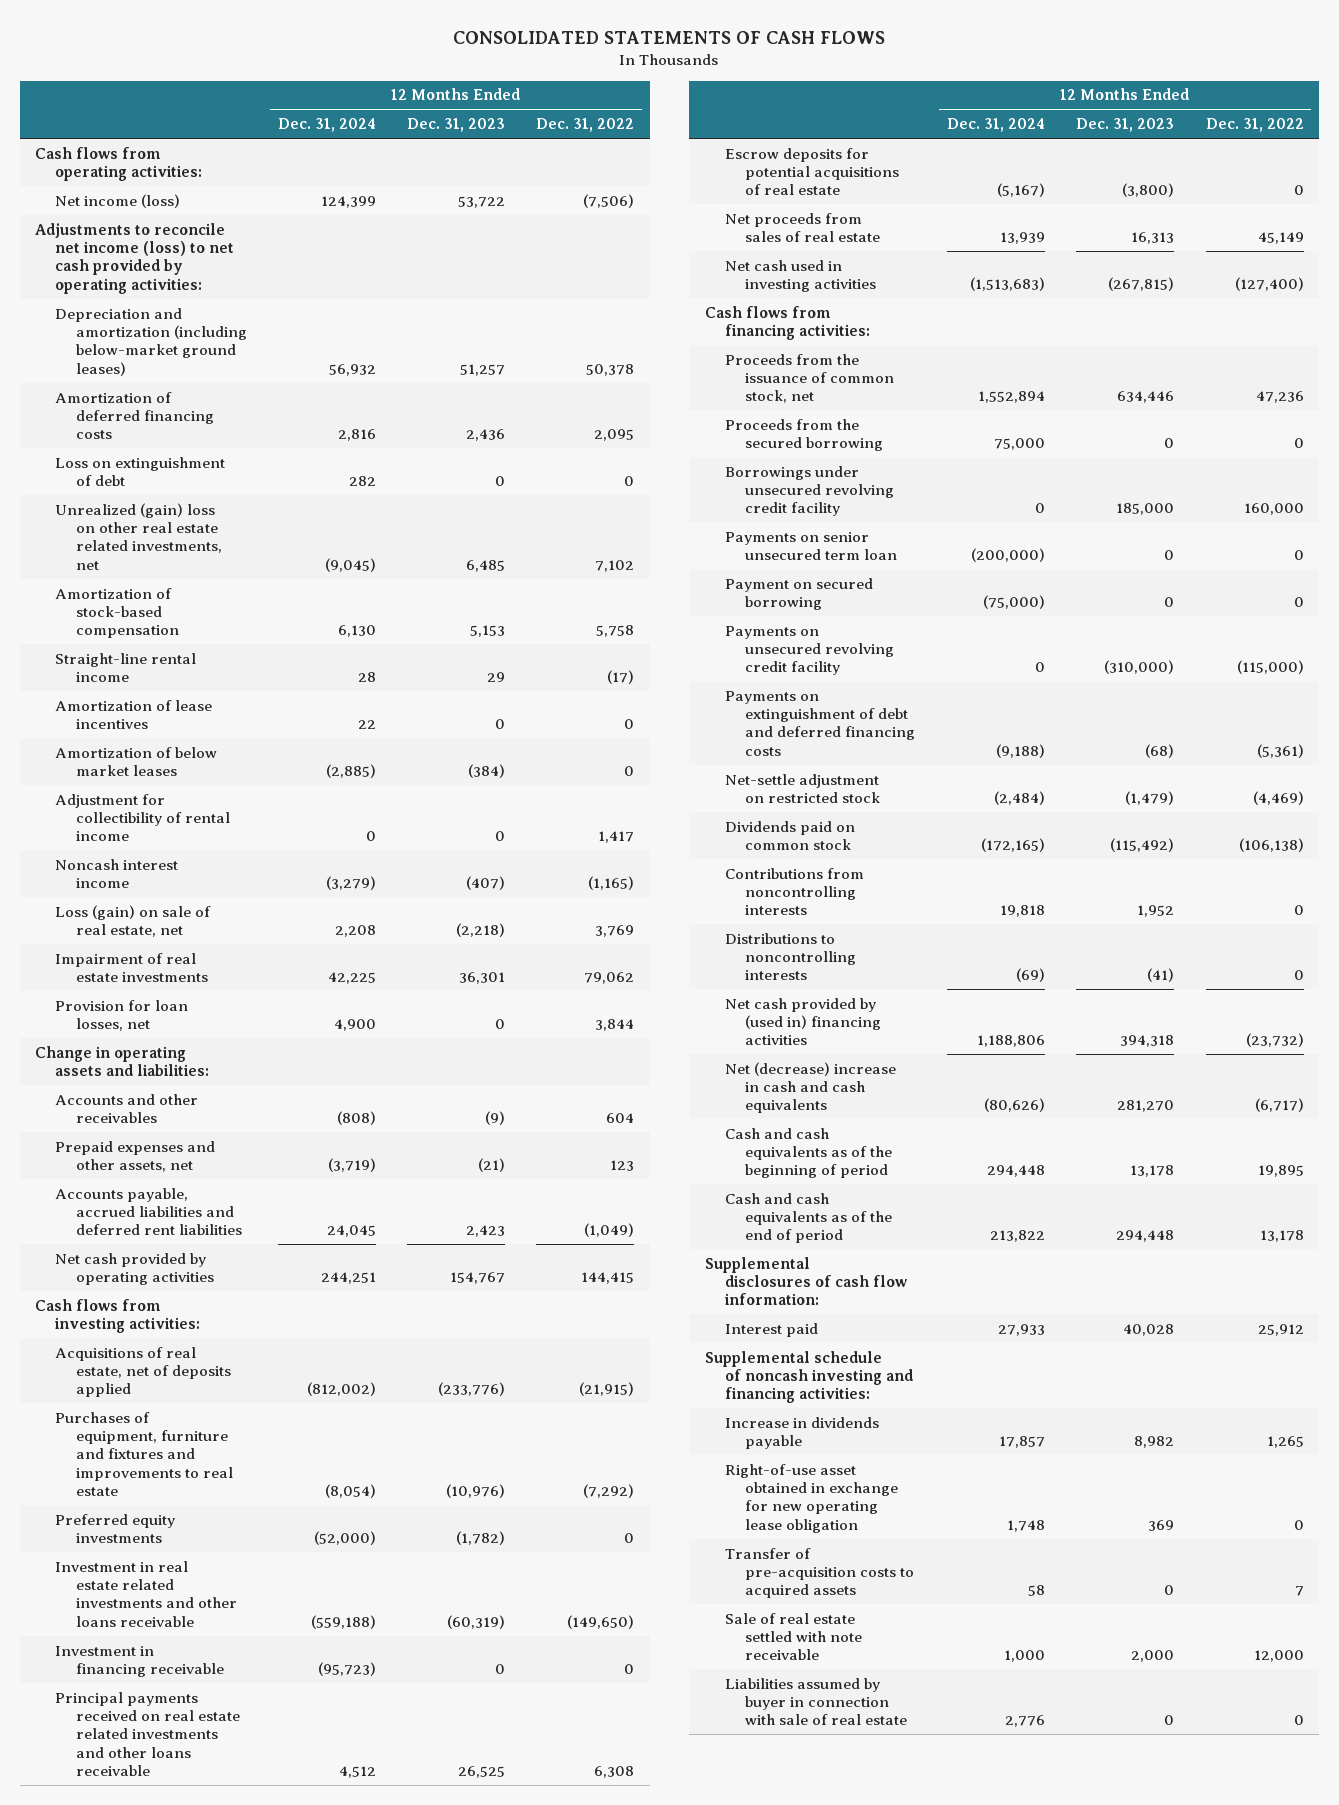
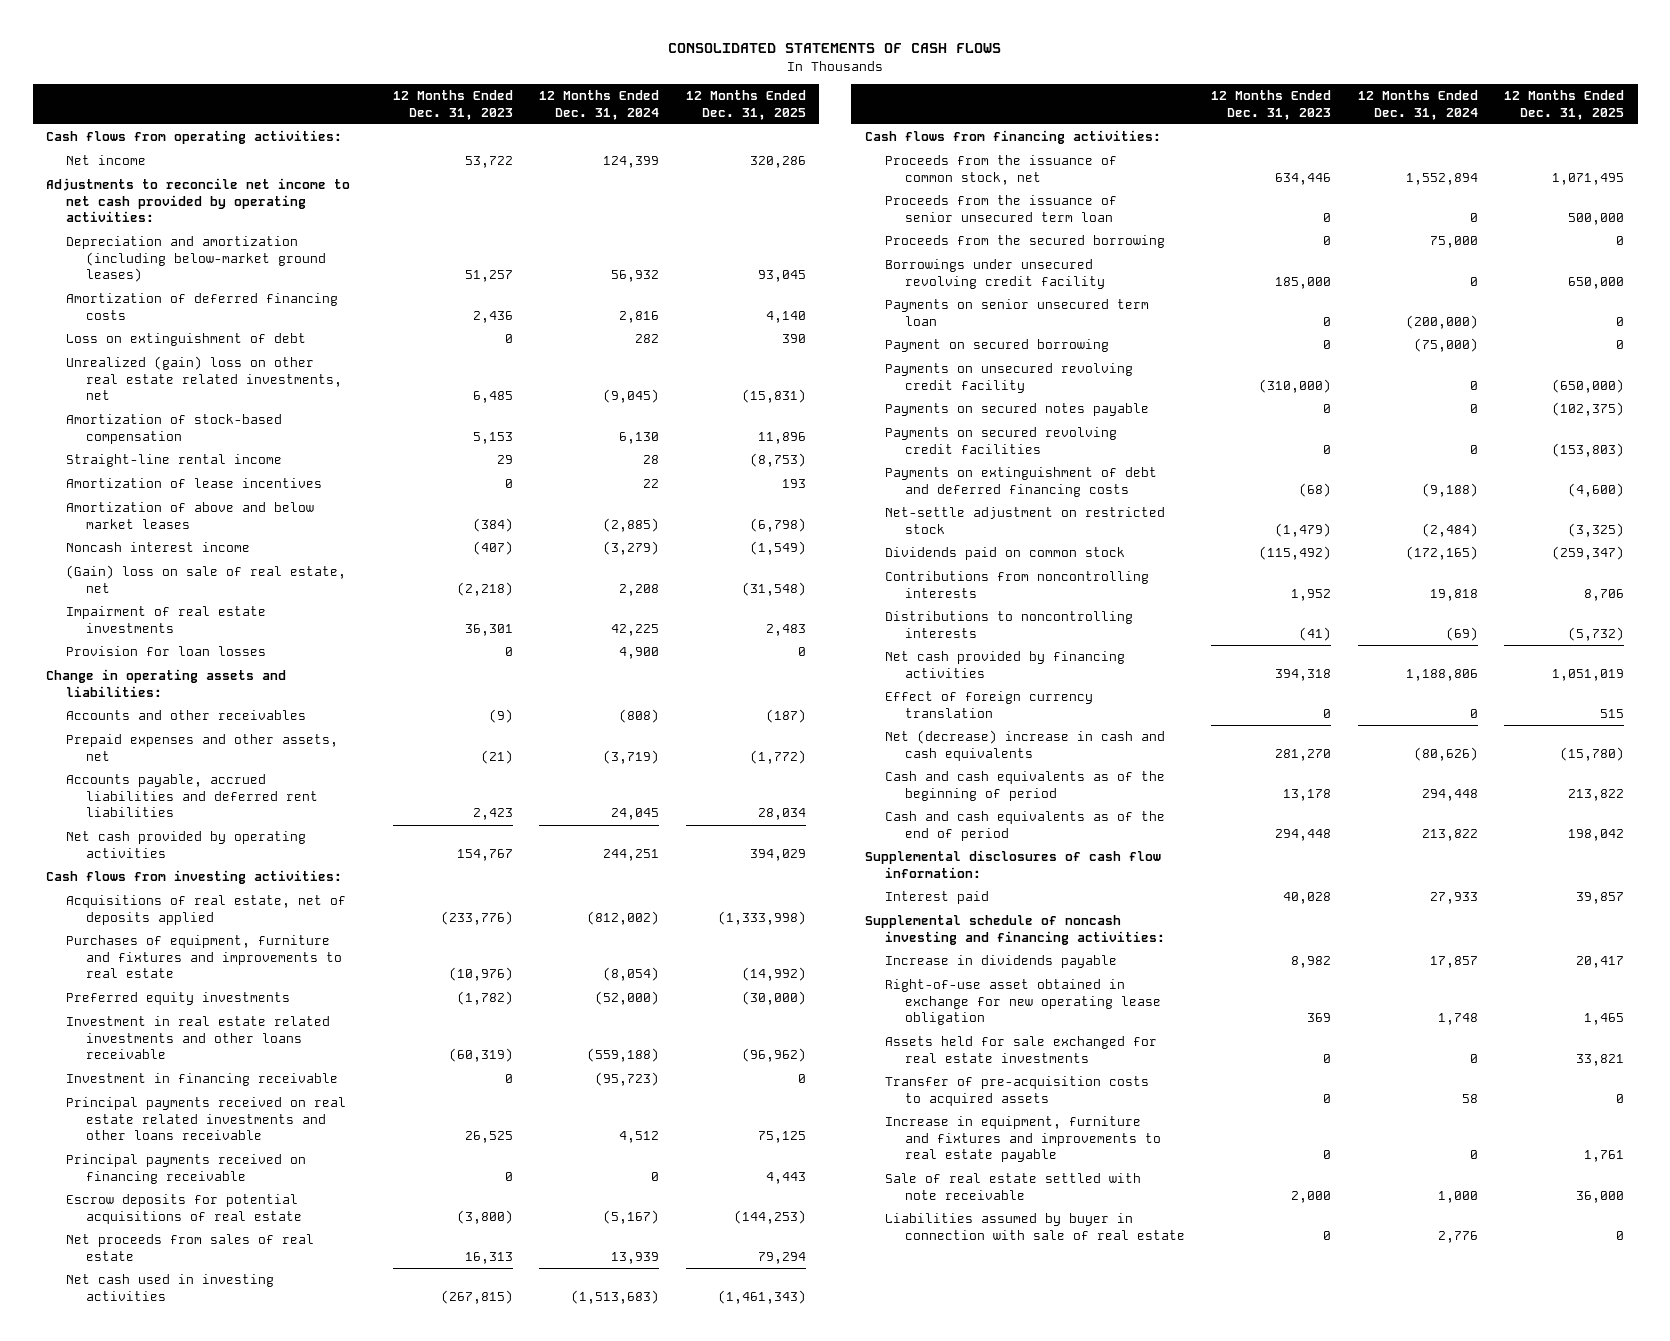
- | 12 Months Ended Dec. 31, 2024 | 12 Months Ended Dec. 31, 2023 | 12 Months Ended Dec. 31, 2022
+ | 12 Months Ended Dec. 31, 2023 | 12 Months Ended Dec. 31, 2024 | 12 Months Ended Dec. 31, 2025
- Net income (loss) | 124,399 | 53,722 | (7,506)
- Adjustments to reconcile net income (loss) to net cash provided by operating activities:
+ Net income | 53,722 | 124,399 | 320,286
+ Adjustments to reconcile net income to net cash provided by operating activities:
- Amortization of below market leases | (2,885) | (384) | 0
- Adjustment for collectibility of rental income | 0 | 0 | 1,417
+ Amortization of above and below market leases | (384) | (2,885) | (6,798)
- Loss (gain) on sale of real estate, net | 2,208 | (2,218) | 3,769
+ (Gain) loss on sale of real estate, net | (2,218) | 2,208 | (31,548)
- Provision for loan losses, net | 4,900 | 0 | 3,844
+ Provision for loan losses | 0 | 4,900 | 0
+ Principal payments received on financing receivable | 0 | 0 | 4,443
+ Proceeds from the issuance of senior unsecured term loan | 0 | 0 | 500,000
+ Payments on secured notes payable | 0 | 0 | (102,375)
+ Payments on secured revolving credit facilities | 0 | 0 | (153,803)
- Net cash provided by (used in) financing activities | 1,188,806 | 394,318 | (23,732)
+ Net cash provided by financing activities | 394,318 | 1,188,806 | 1,051,019
+ Effect of foreign currency translation | 0 | 0 | 515
+ Assets held for sale exchanged for real estate investments | 0 | 0 | 33,821
+ Increase in equipment, furniture and fixtures and improvements to real estate payable | 0 | 0 | 1,761

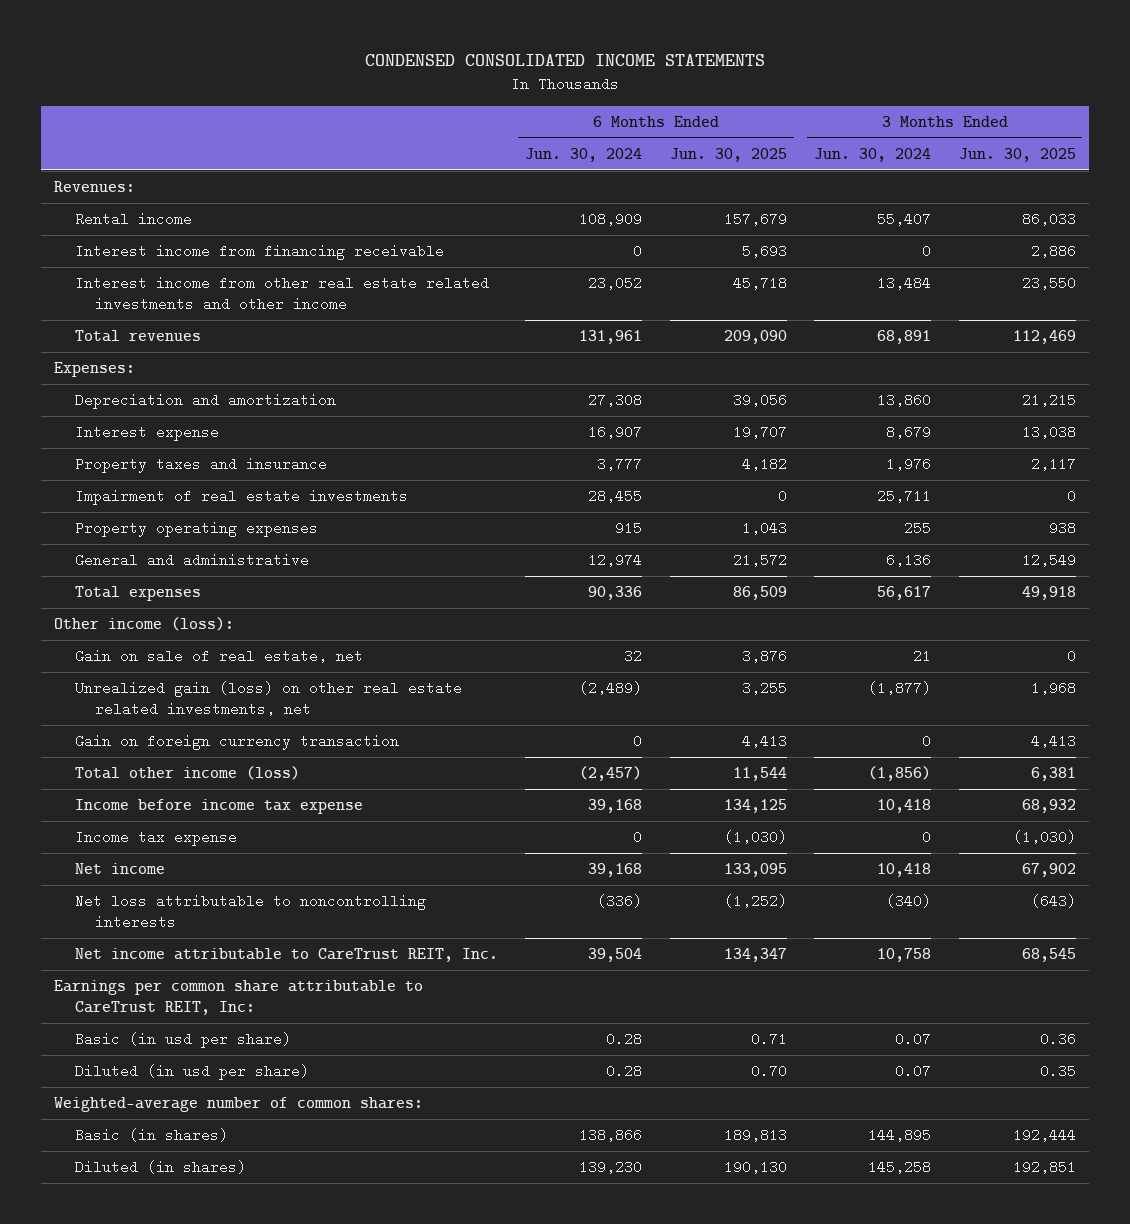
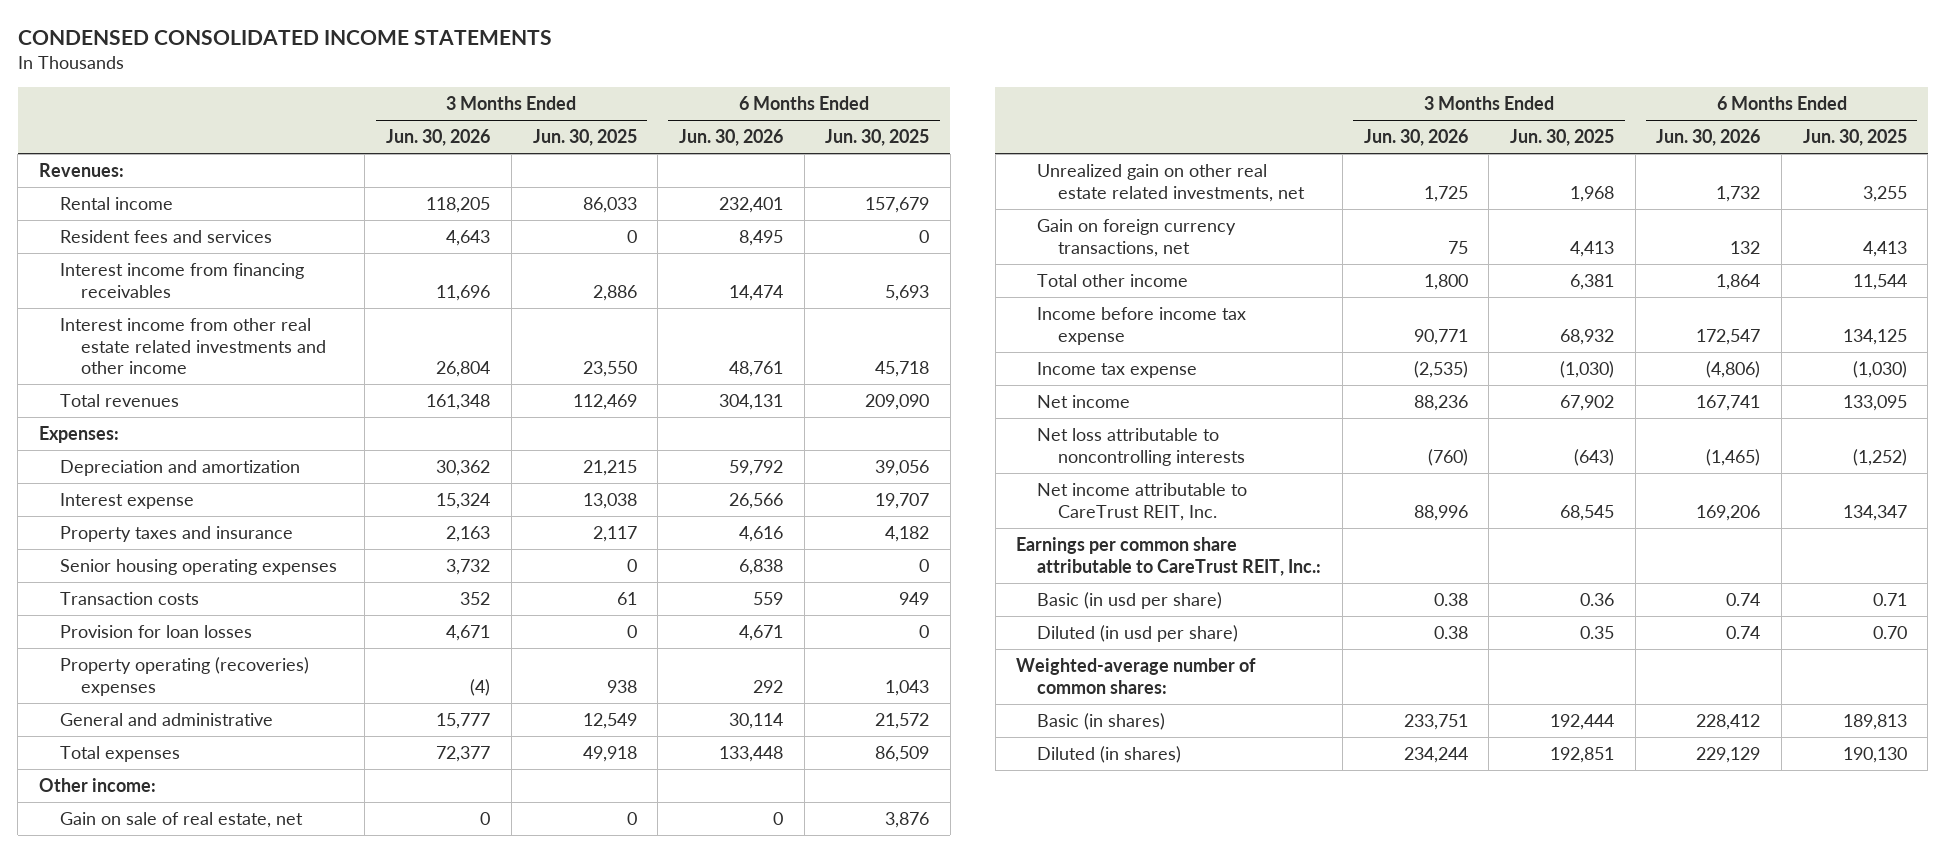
- | 6 Months Ended Jun. 30, 2024 | 6 Months Ended Jun. 30, 2025 | 3 Months Ended Jun. 30, 2024 | 3 Months Ended Jun. 30, 2025
+ | 3 Months Ended Jun. 30, 2026 | 3 Months Ended Jun. 30, 2025 | 6 Months Ended Jun. 30, 2026 | 6 Months Ended Jun. 30, 2025
- Interest income from financing receivable | 0 | 5,693 | 0 | 2,886
+ Resident fees and services | 4,643 | 0 | 8,495 | 0
+ Interest income from financing receivables | 11,696 | 2,886 | 14,474 | 5,693
- Impairment of real estate investments | 28,455 | 0 | 25,711 | 0
- Property operating expenses | 915 | 1,043 | 255 | 938
+ Senior housing operating expenses | 3,732 | 0 | 6,838 | 0
+ Transaction costs | 352 | 61 | 559 | 949
+ Provision for loan losses | 4,671 | 0 | 4,671 | 0
+ Property operating (recoveries) expenses | (4) | 938 | 292 | 1,043
- Other income (loss):
+ Other income:
- Unrealized gain (loss) on other real estate related investments, net | (2,489) | 3,255 | (1,877) | 1,968
- Gain on foreign currency transaction | 0 | 4,413 | 0 | 4,413
- Total other income (loss) | (2,457) | 11,544 | (1,856) | 6,381
+ Unrealized gain on other real estate related investments, net | 1,725 | 1,968 | 1,732 | 3,255
+ Gain on foreign currency transactions, net | 75 | 4,413 | 132 | 4,413
+ Total other income | 1,800 | 6,381 | 1,864 | 11,544
- Earnings per common share attributable to CareTrust REIT, Inc:
+ Earnings per common share attributable to CareTrust REIT, Inc.:

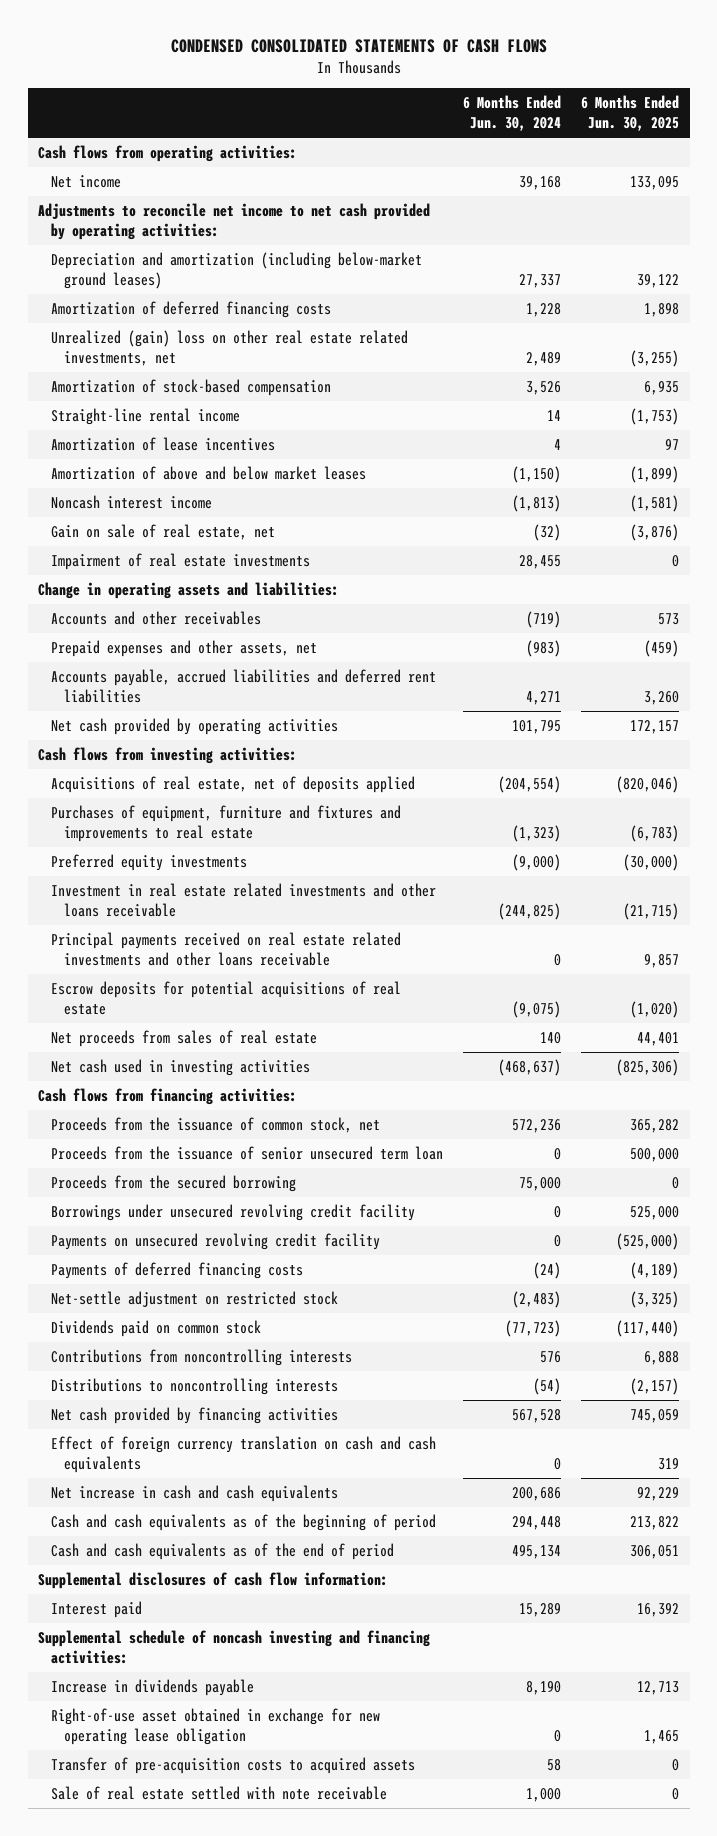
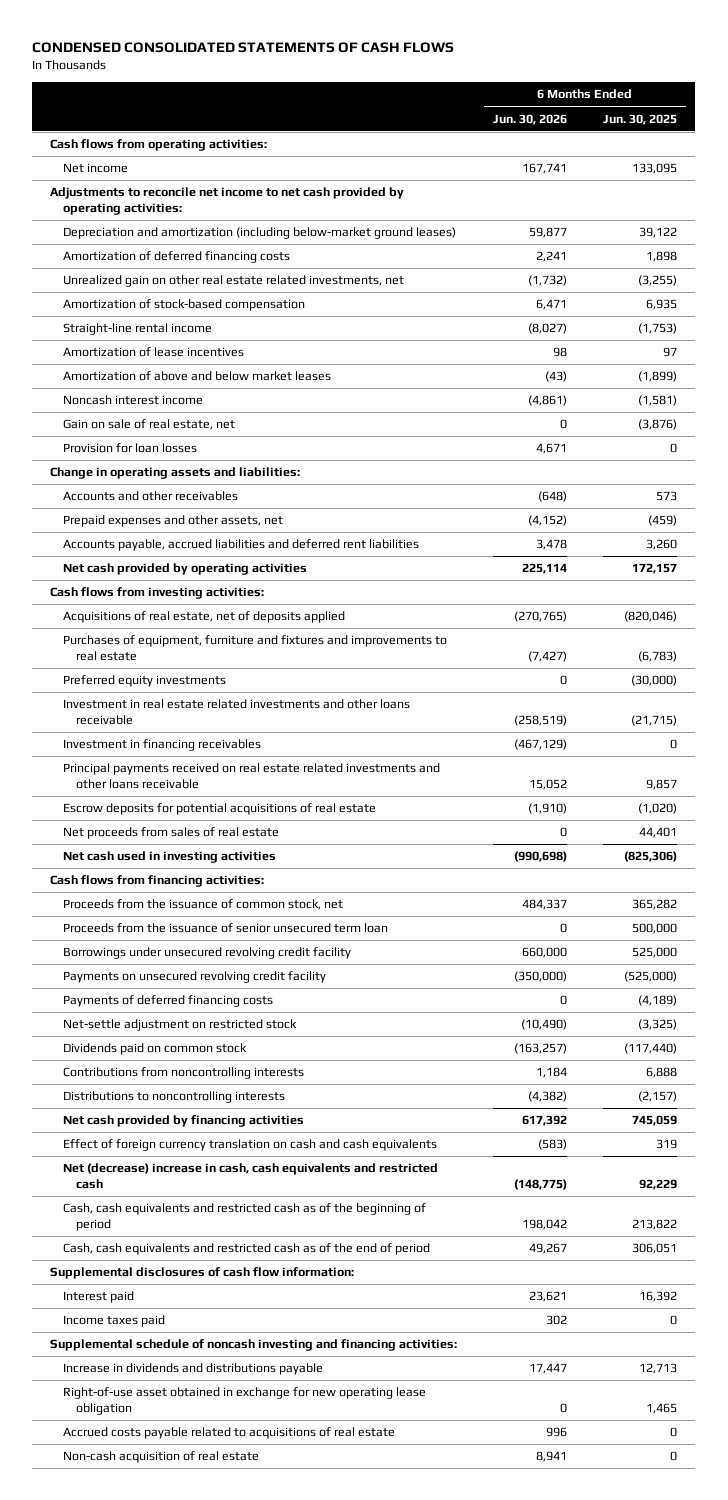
- | 6 Months Ended Jun. 30, 2024 | 6 Months Ended Jun. 30, 2025
+ | 6 Months Ended Jun. 30, 2026 | 6 Months Ended Jun. 30, 2025
- Unrealized (gain) loss on other real estate related investments, net | 2,489 | (3,255)
+ Unrealized gain on other real estate related investments, net | (1,732) | (3,255)
- Impairment of real estate investments | 28,455 | 0
+ Provision for loan losses | 4,671 | 0
+ Investment in financing receivables | (467,129) | 0
- Proceeds from the secured borrowing | 75,000 | 0
- Net increase in cash and cash equivalents | 200,686 | 92,229
- Cash and cash equivalents as of the beginning of period | 294,448 | 213,822
- Cash and cash equivalents as of the end of period | 495,134 | 306,051
+ Net (decrease) increase in cash, cash equivalents and restricted cash | (148,775) | 92,229
+ Cash, cash equivalents and restricted cash as of the beginning of period | 198,042 | 213,822
+ Cash, cash equivalents and restricted cash as of the end of period | 49,267 | 306,051
+ Income taxes paid | 302 | 0
- Increase in dividends payable | 8,190 | 12,713
+ Increase in dividends and distributions payable | 17,447 | 12,713
- Transfer of pre-acquisition costs to acquired assets | 58 | 0
- Sale of real estate settled with note receivable | 1,000 | 0
+ Accrued costs payable related to acquisitions of real estate | 996 | 0
+ Non-cash acquisition of real estate | 8,941 | 0

